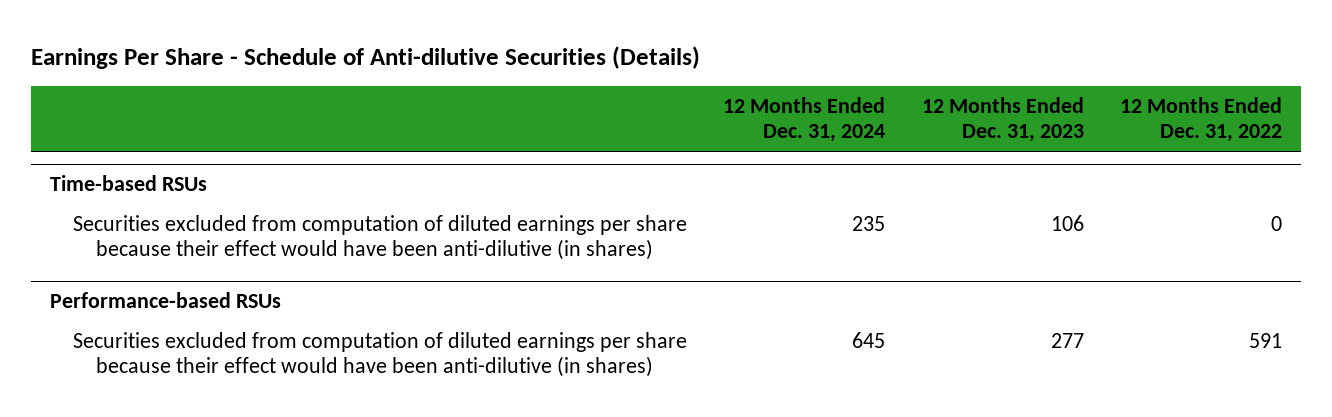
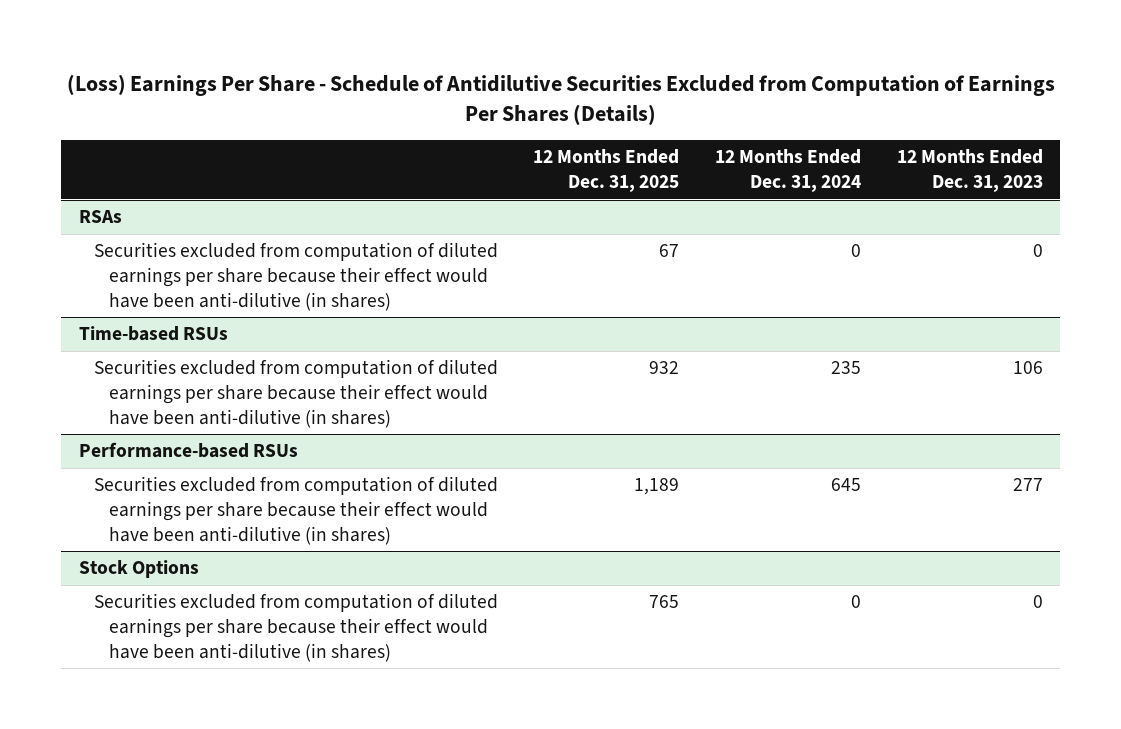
- Earnings Per Share - Schedule of Anti-dilutive Securities (Details)
+ (Loss) Earnings Per Share - Schedule of Antidilutive Securities Excluded from Computation of Earnings Per Shares (Details)
- | 12 Months Ended Dec. 31, 2024 | 12 Months Ended Dec. 31, 2023 | 12 Months Ended Dec. 31, 2022
+ | 12 Months Ended Dec. 31, 2025 | 12 Months Ended Dec. 31, 2024 | 12 Months Ended Dec. 31, 2023
+ RSAs
+ Securities excluded from computation of diluted earnings per share because their effect would have been anti-dilutive (in shares) | 67 | 0 | 0
+ Stock Options
+ Securities excluded from computation of diluted earnings per share because their effect would have been anti-dilutive (in shares) | 765 | 0 | 0

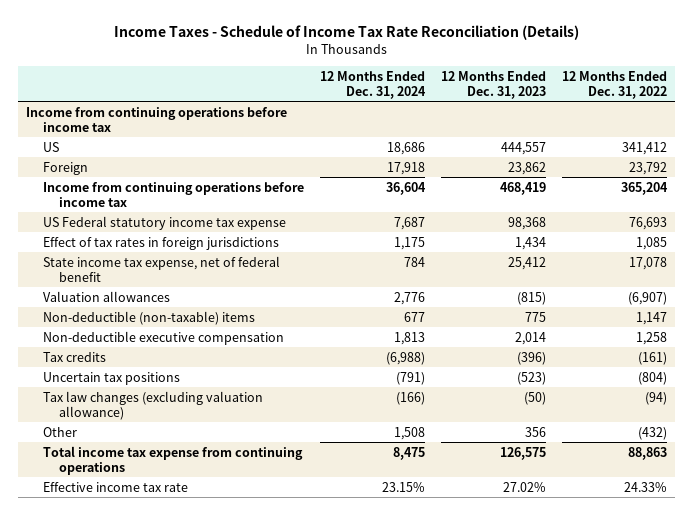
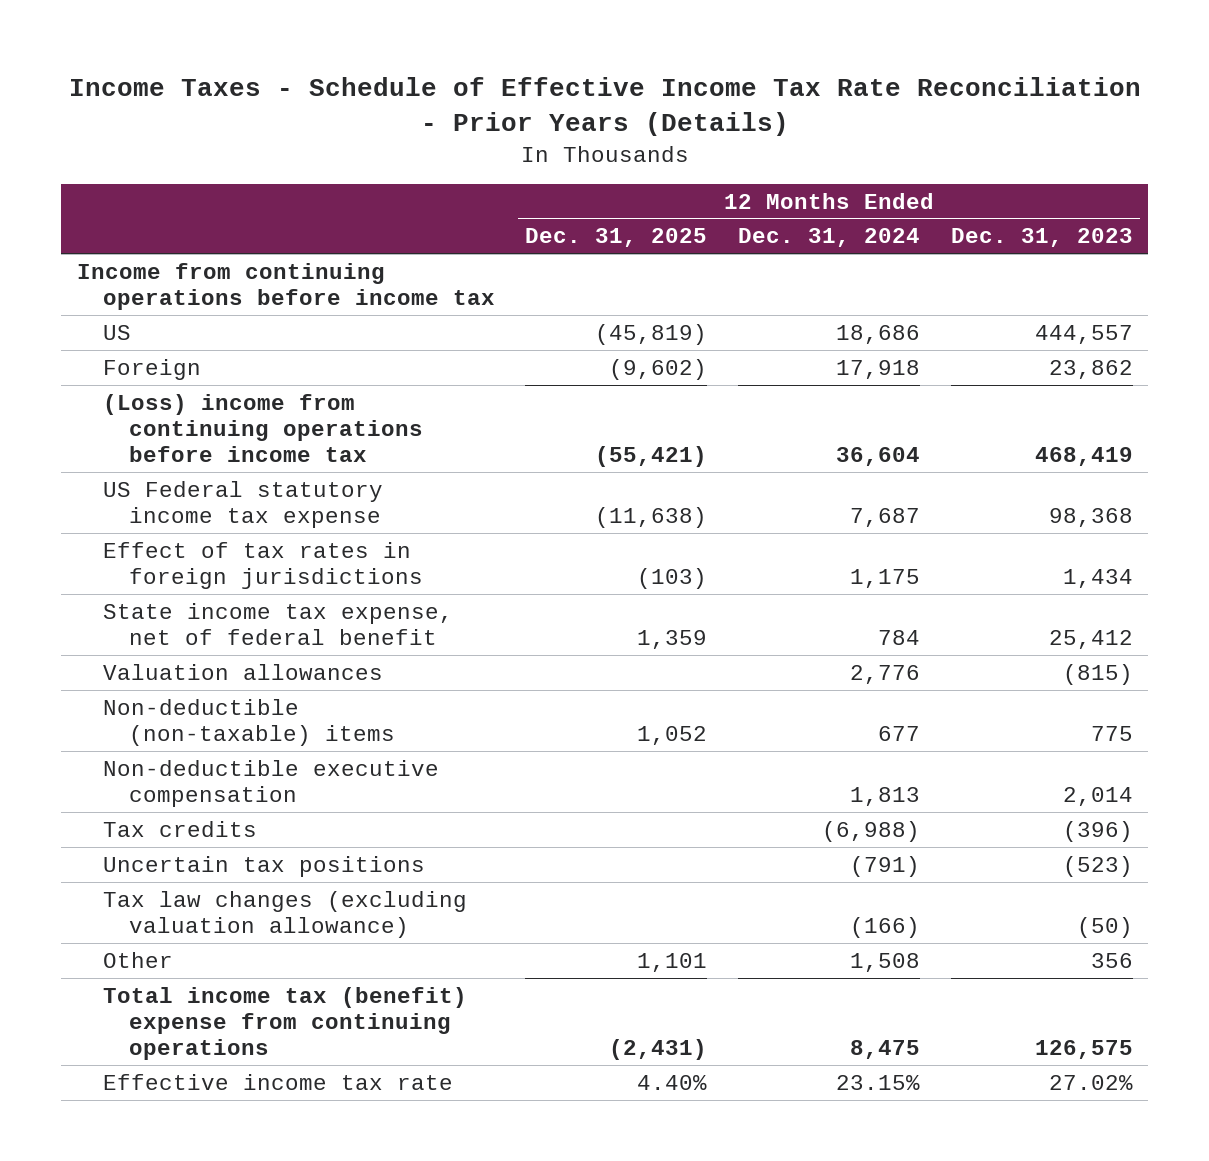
- Income Taxes - Schedule of Income Tax Rate Reconciliation (Details)
+ Income Taxes - Schedule of Effective Income Tax Rate Reconciliation - Prior Years (Details)
- | 12 Months Ended Dec. 31, 2024 | 12 Months Ended Dec. 31, 2023 | 12 Months Ended Dec. 31, 2022
+ | 12 Months Ended Dec. 31, 2025 | 12 Months Ended Dec. 31, 2024 | 12 Months Ended Dec. 31, 2023
- Income from continuing operations before income tax | 36,604 | 468,419 | 365,204
+ (Loss) income from continuing operations before income tax | (55,421) | 36,604 | 468,419
- Total income tax expense from continuing operations | 8,475 | 126,575 | 88,863
+ Total income tax (benefit) expense from continuing operations | (2,431) | 8,475 | 126,575

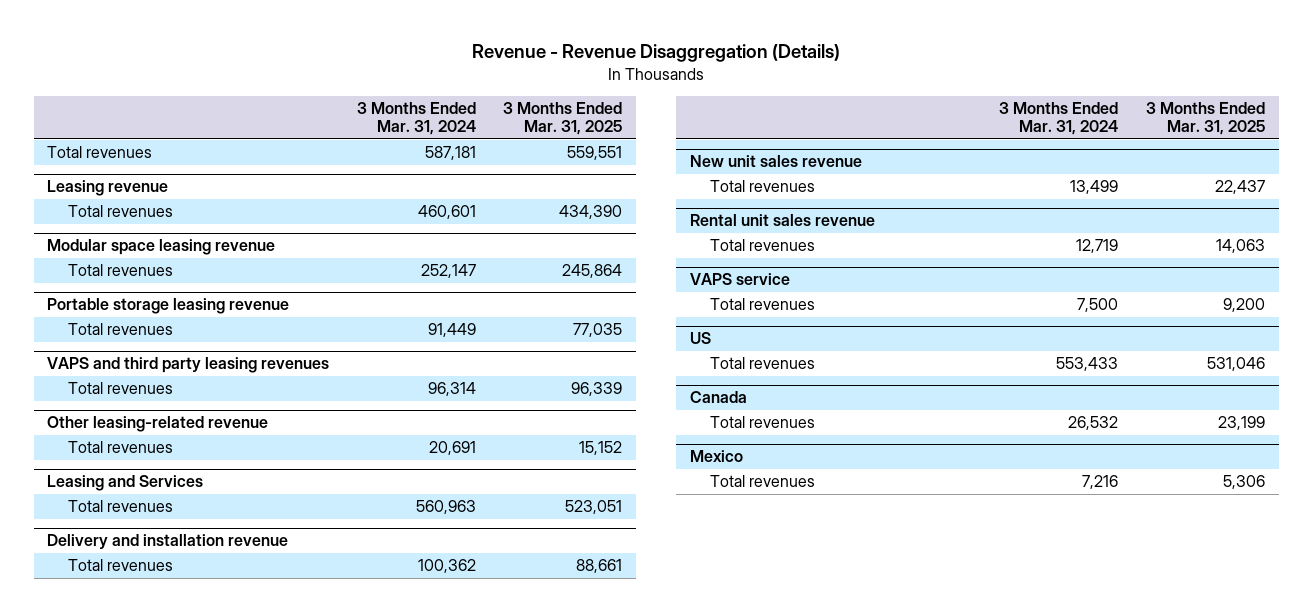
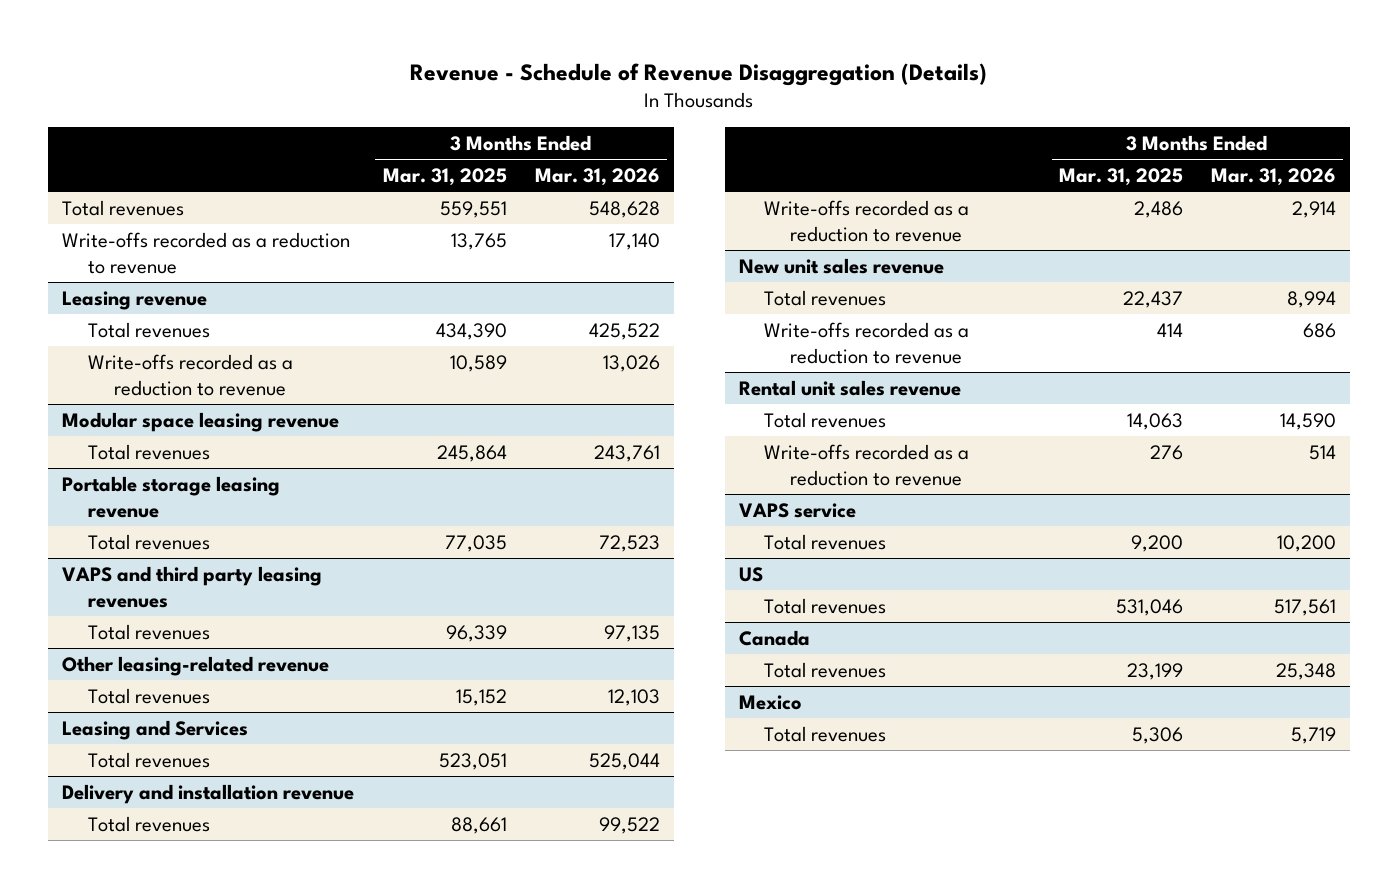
- Revenue - Revenue Disaggregation (Details)
+ Revenue - Schedule of Revenue Disaggregation (Details)
- | 3 Months Ended Mar. 31, 2024 | 3 Months Ended Mar. 31, 2025
+ | 3 Months Ended Mar. 31, 2025 | 3 Months Ended Mar. 31, 2026
+ Write-offs recorded as a reduction to revenue | 13,765 | 17,140
@ Leasing revenue
+ Write-offs recorded as a reduction to revenue | 10,589 | 13,026
@ Delivery and installation revenue
+ Write-offs recorded as a reduction to revenue | 2,486 | 2,914
@ New unit sales revenue
+ Write-offs recorded as a reduction to revenue | 414 | 686
@ Rental unit sales revenue
+ Write-offs recorded as a reduction to revenue | 276 | 514

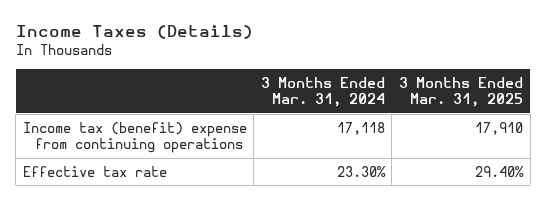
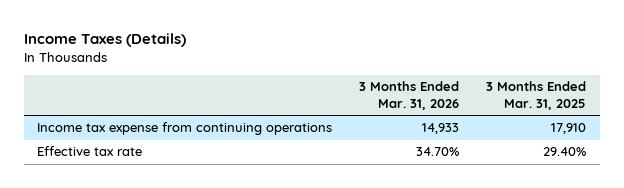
- | 3 Months Ended Mar. 31, 2024 | 3 Months Ended Mar. 31, 2025
+ | 3 Months Ended Mar. 31, 2026 | 3 Months Ended Mar. 31, 2025
- Income tax (benefit) expense from continuing operations | 17,118 | 17,910
+ Income tax expense from continuing operations | 14,933 | 17,910

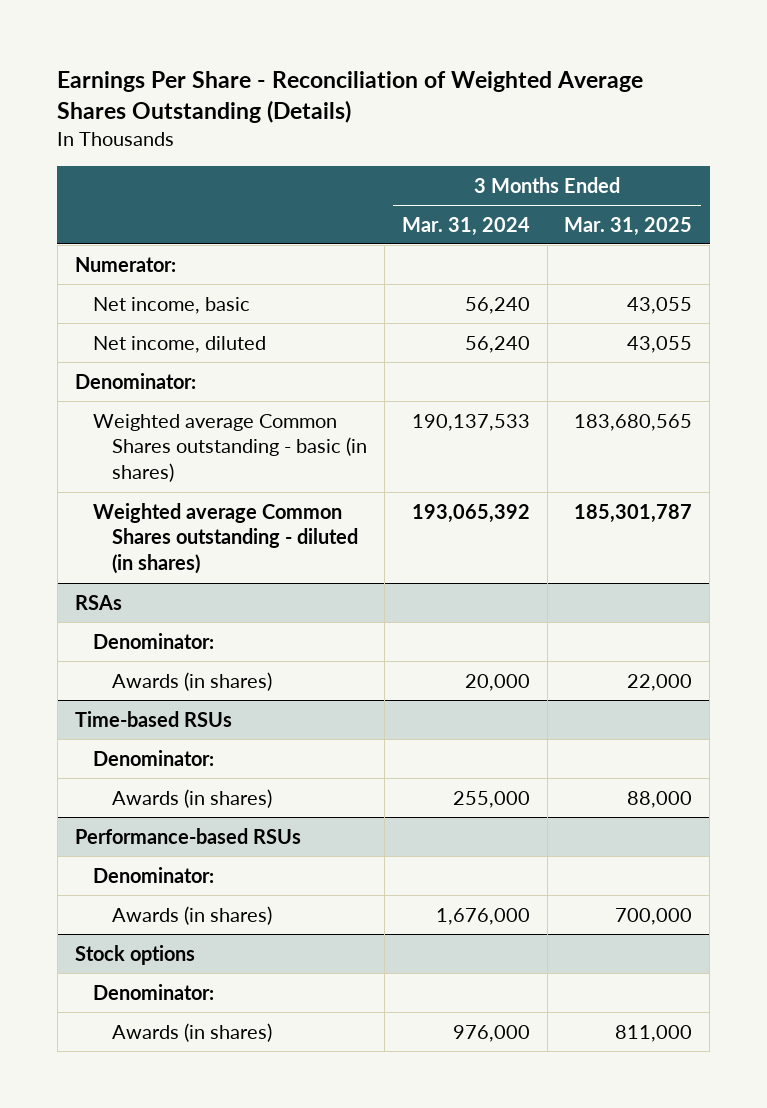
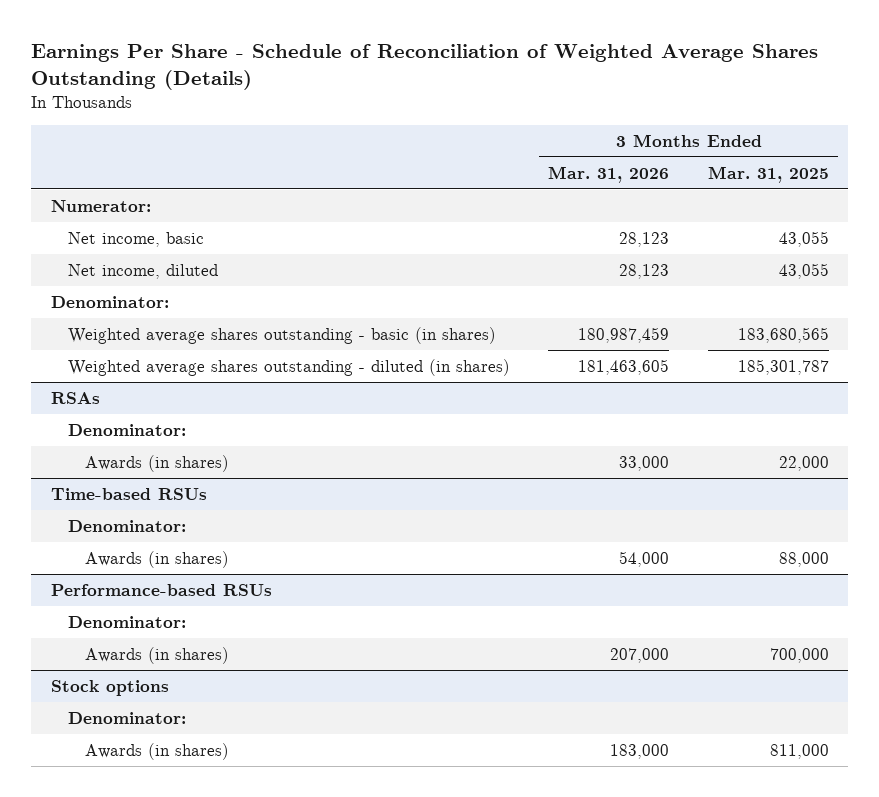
- Earnings Per Share - Reconciliation of Weighted Average Shares Outstanding (Details)
+ Earnings Per Share - Schedule of Reconciliation of Weighted Average Shares Outstanding (Details)
- | 3 Months Ended Mar. 31, 2024 | 3 Months Ended Mar. 31, 2025
+ | 3 Months Ended Mar. 31, 2026 | 3 Months Ended Mar. 31, 2025
- Weighted average Common Shares outstanding - basic (in shares) | 190,137,533 | 183,680,565
- Weighted average Common Shares outstanding - diluted (in shares) | 193,065,392 | 185,301,787
+ Weighted average shares outstanding - basic (in shares) | 180,987,459 | 183,680,565
+ Weighted average shares outstanding - diluted (in shares) | 181,463,605 | 185,301,787

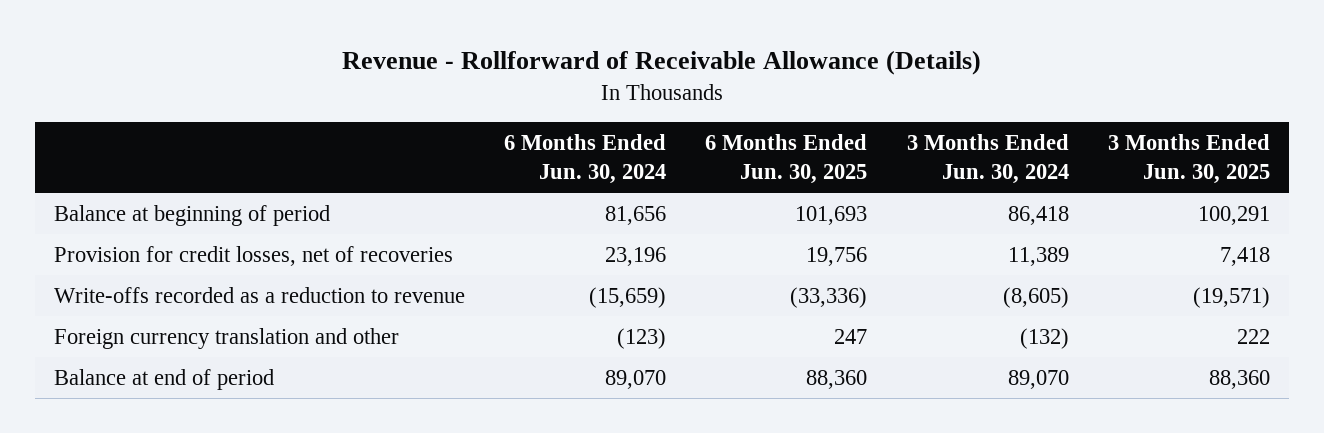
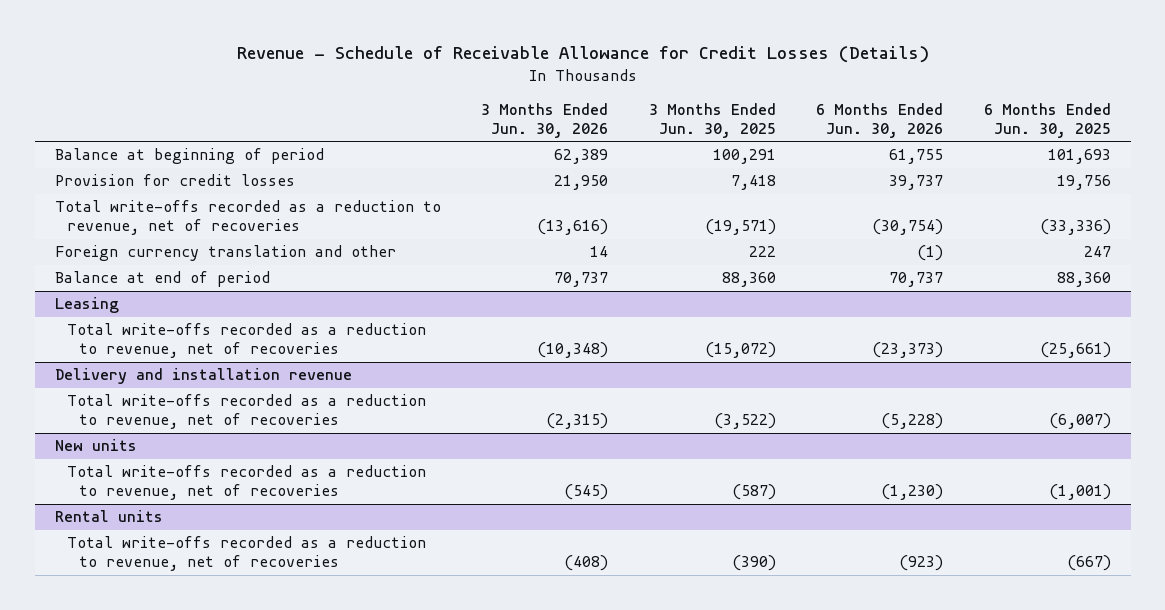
- Revenue - Rollforward of Receivable Allowance (Details)
+ Revenue - Schedule of Receivable Allowance for Credit Losses (Details)
- | 6 Months Ended Jun. 30, 2024 | 6 Months Ended Jun. 30, 2025 | 3 Months Ended Jun. 30, 2024 | 3 Months Ended Jun. 30, 2025
+ | 3 Months Ended Jun. 30, 2026 | 3 Months Ended Jun. 30, 2025 | 6 Months Ended Jun. 30, 2026 | 6 Months Ended Jun. 30, 2025
- Provision for credit losses, net of recoveries | 23,196 | 19,756 | 11,389 | 7,418
- Write-offs recorded as a reduction to revenue | (15,659) | (33,336) | (8,605) | (19,571)
+ Provision for credit losses | 21,950 | 7,418 | 39,737 | 19,756
+ Total write-offs recorded as a reduction to revenue, net of recoveries | (13,616) | (19,571) | (30,754) | (33,336)
+ Leasing
+ Total write-offs recorded as a reduction to revenue, net of recoveries | (10,348) | (15,072) | (23,373) | (25,661)
+ Delivery and installation revenue
+ Total write-offs recorded as a reduction to revenue, net of recoveries | (2,315) | (3,522) | (5,228) | (6,007)
+ New units
+ Total write-offs recorded as a reduction to revenue, net of recoveries | (545) | (587) | (1,230) | (1,001)
+ Rental units
+ Total write-offs recorded as a reduction to revenue, net of recoveries | (408) | (390) | (923) | (667)

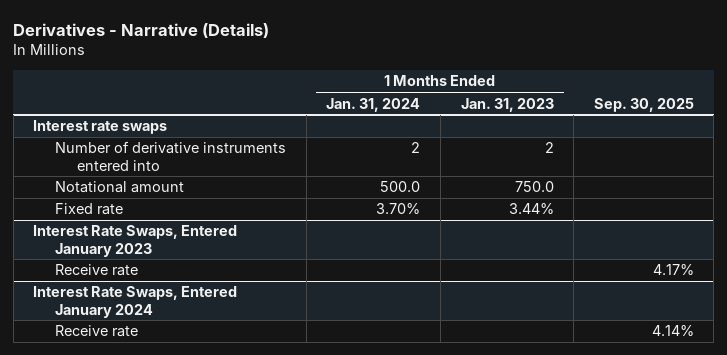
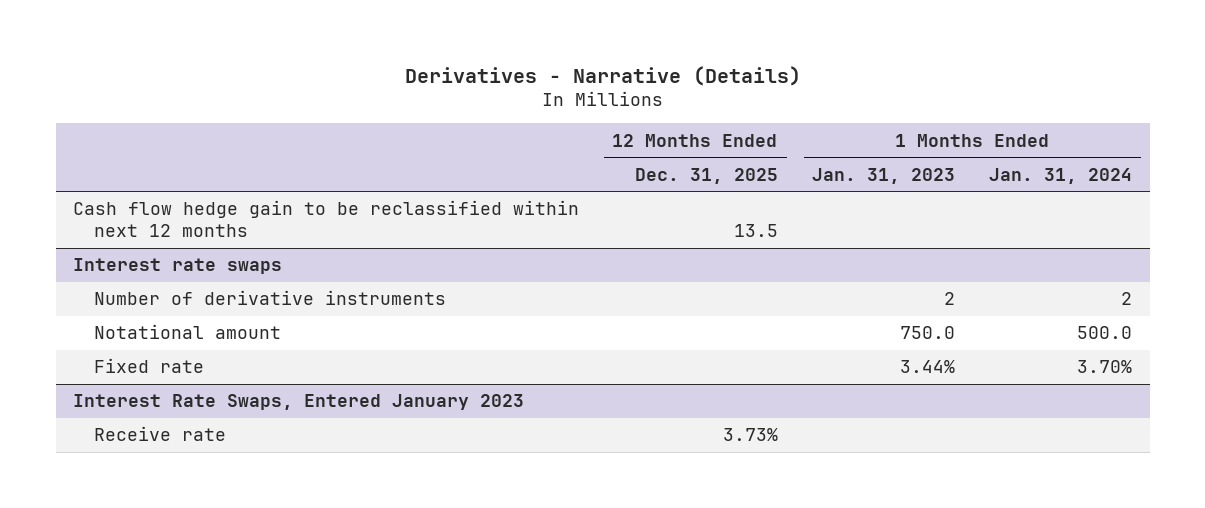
- | 1 Months Ended Jan. 31, 2024 | 1 Months Ended Jan. 31, 2023 | Sep. 30, 2025
+ | 12 Months Ended Dec. 31, 2025 | 1 Months Ended Jan. 31, 2023 | 1 Months Ended Jan. 31, 2024
+ Cash flow hedge gain to be reclassified within next 12 months | 13.5 | |
@ Interest rate swaps
- Number of derivative instruments entered into | 2 | 2 |
+ Number of derivative instruments | | 2 | 2
- Interest Rate Swaps, Entered January 2024
- Receive rate | | | 4.14%

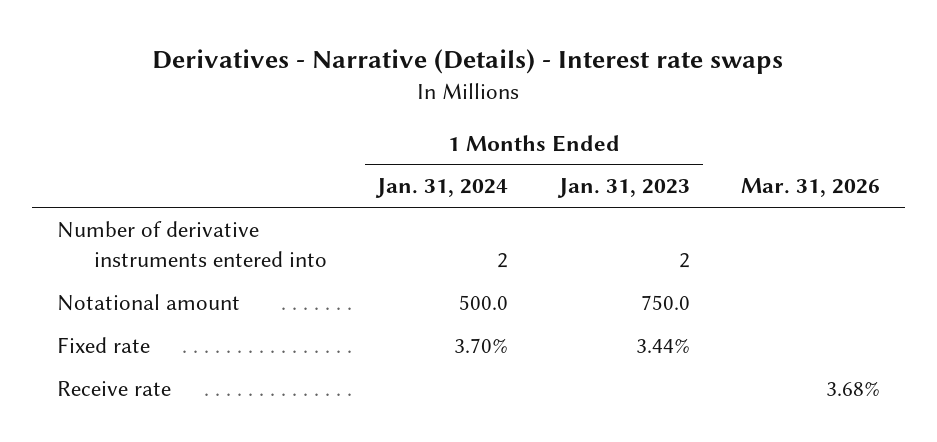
- Derivatives - Narrative (Details)
+ Derivatives - Narrative (Details) - Interest rate swaps
- | 12 Months Ended Dec. 31, 2025 | 1 Months Ended Jan. 31, 2023 | 1 Months Ended Jan. 31, 2024
+ | 1 Months Ended Jan. 31, 2024 | 1 Months Ended Jan. 31, 2023 | Mar. 31, 2026
- Cash flow hedge gain to be reclassified within next 12 months | 13.5 | |
- Interest rate swaps
- Number of derivative instruments | | 2 | 2
+ Number of derivative instruments entered into | 2 | 2 |
- Interest Rate Swaps, Entered January 2023

